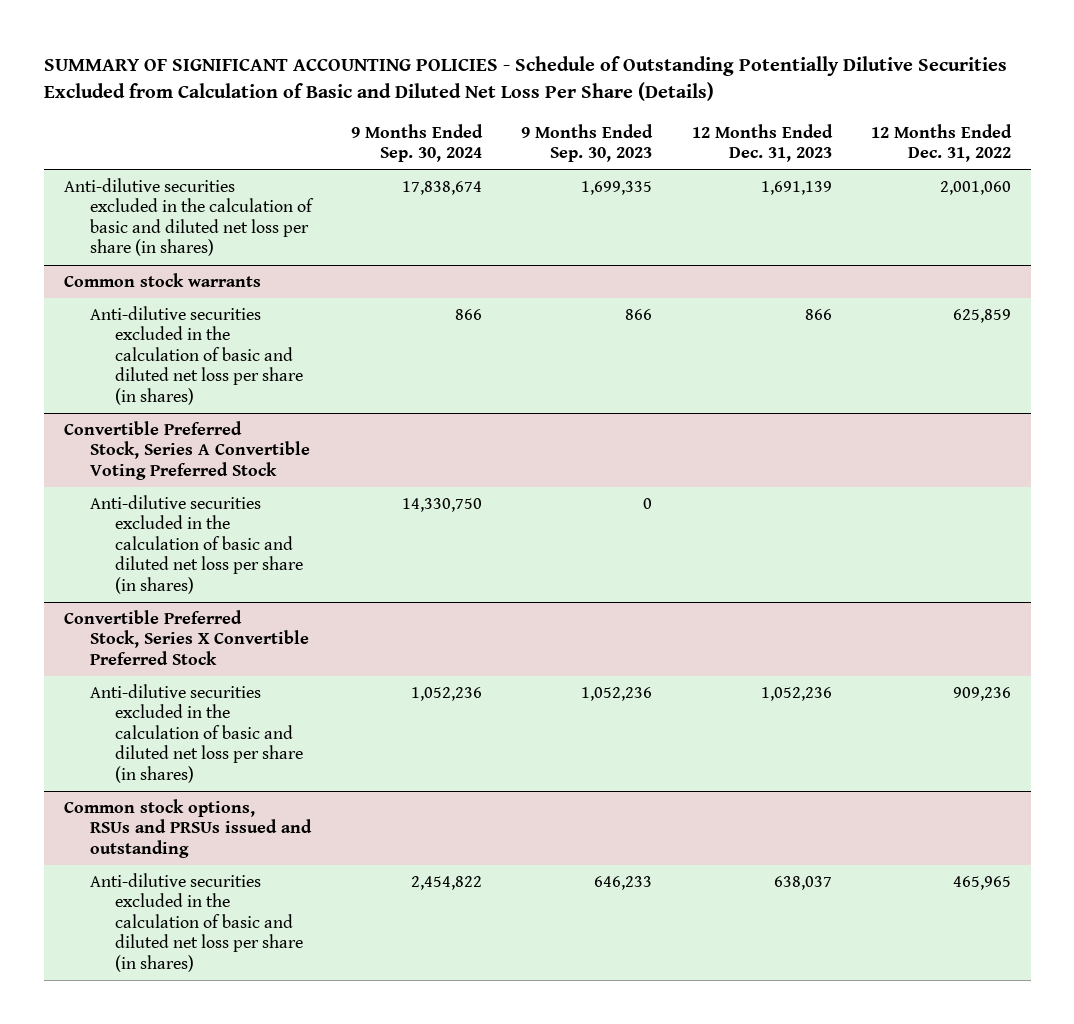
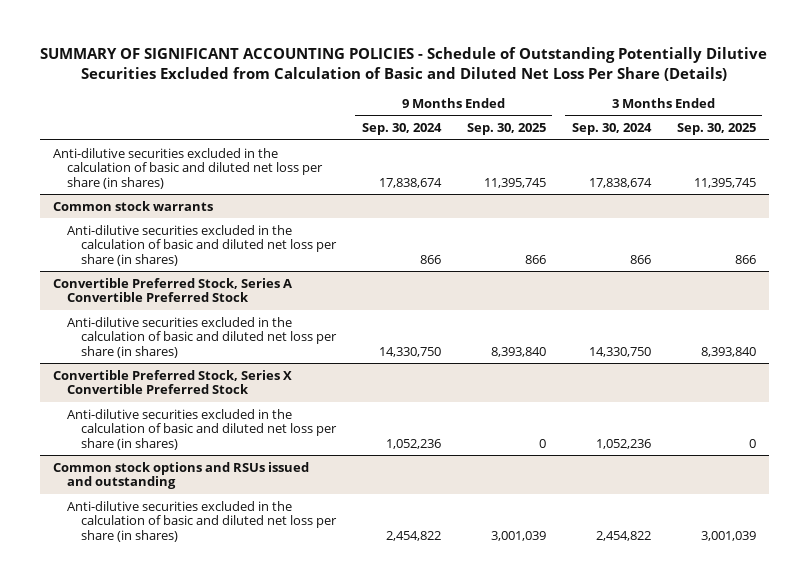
- | 9 Months Ended Sep. 30, 2024 | 9 Months Ended Sep. 30, 2023 | 12 Months Ended Dec. 31, 2023 | 12 Months Ended Dec. 31, 2022
+ | 9 Months Ended Sep. 30, 2024 | 9 Months Ended Sep. 30, 2025 | 3 Months Ended Sep. 30, 2024 | 3 Months Ended Sep. 30, 2025
- Convertible Preferred Stock, Series A Convertible Voting Preferred Stock
+ Convertible Preferred Stock, Series A Convertible Preferred Stock
- Common stock options, RSUs and PRSUs issued and outstanding
+ Common stock options and RSUs issued and outstanding

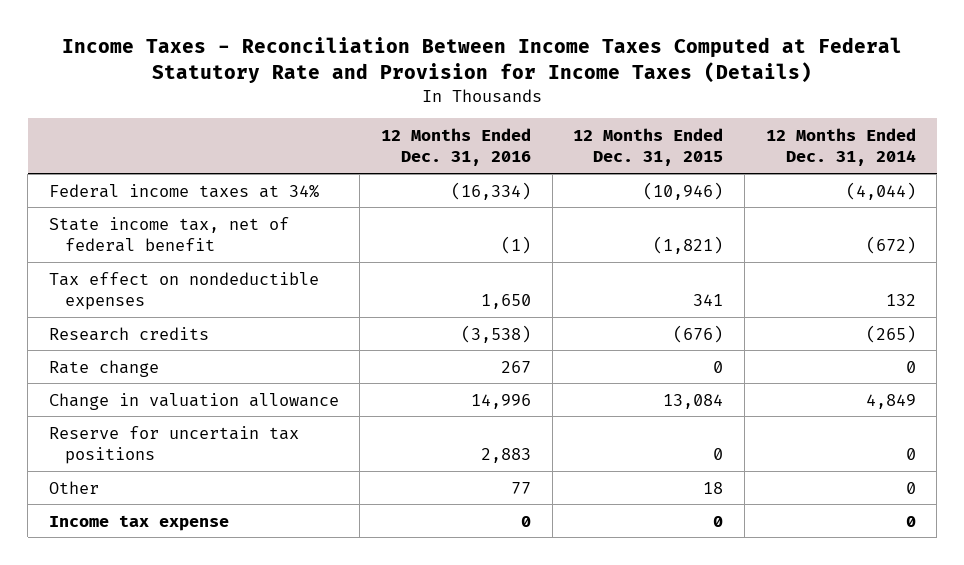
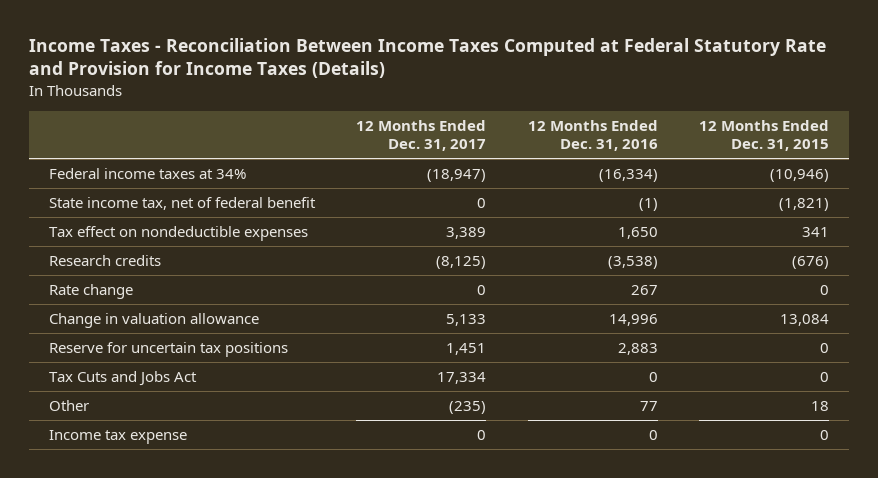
- | 12 Months Ended Dec. 31, 2016 | 12 Months Ended Dec. 31, 2015 | 12 Months Ended Dec. 31, 2014
+ | 12 Months Ended Dec. 31, 2017 | 12 Months Ended Dec. 31, 2016 | 12 Months Ended Dec. 31, 2015
+ Tax Cuts and Jobs Act | 17,334 | 0 | 0

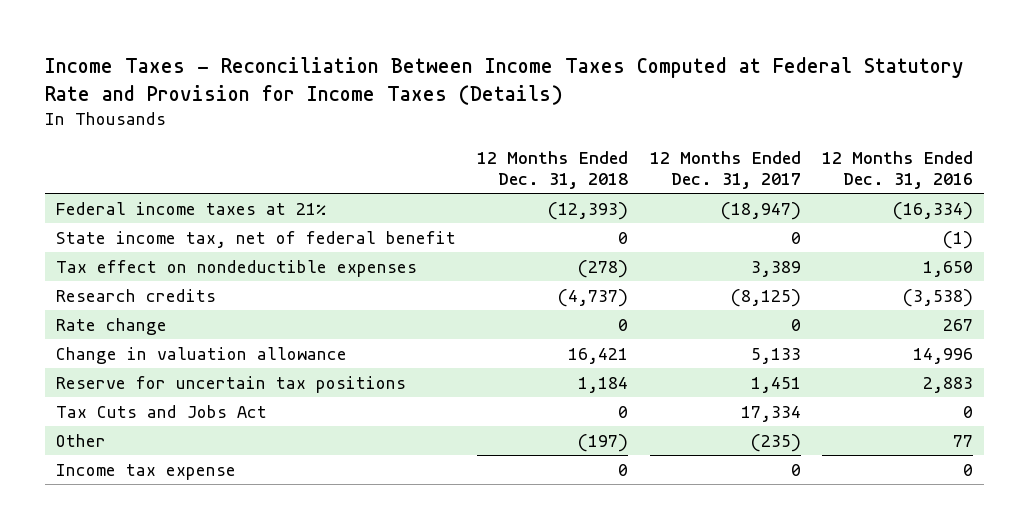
- | 12 Months Ended Dec. 31, 2017 | 12 Months Ended Dec. 31, 2016 | 12 Months Ended Dec. 31, 2015
+ | 12 Months Ended Dec. 31, 2018 | 12 Months Ended Dec. 31, 2017 | 12 Months Ended Dec. 31, 2016
- Federal income taxes at 34% | (18,947) | (16,334) | (10,946)
+ Federal income taxes at 21% | (12,393) | (18,947) | (16,334)

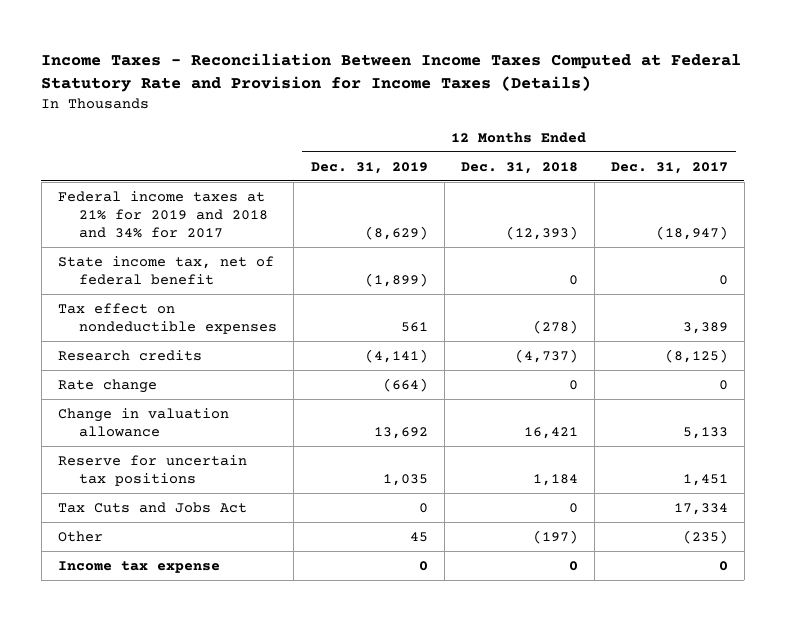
- | 12 Months Ended Dec. 31, 2018 | 12 Months Ended Dec. 31, 2017 | 12 Months Ended Dec. 31, 2016
+ | 12 Months Ended Dec. 31, 2019 | 12 Months Ended Dec. 31, 2018 | 12 Months Ended Dec. 31, 2017
- Federal income taxes at 21% | (12,393) | (18,947) | (16,334)
+ Federal income taxes at 21% for 2019 and 2018 and 34% for 2017 | (8,629) | (12,393) | (18,947)

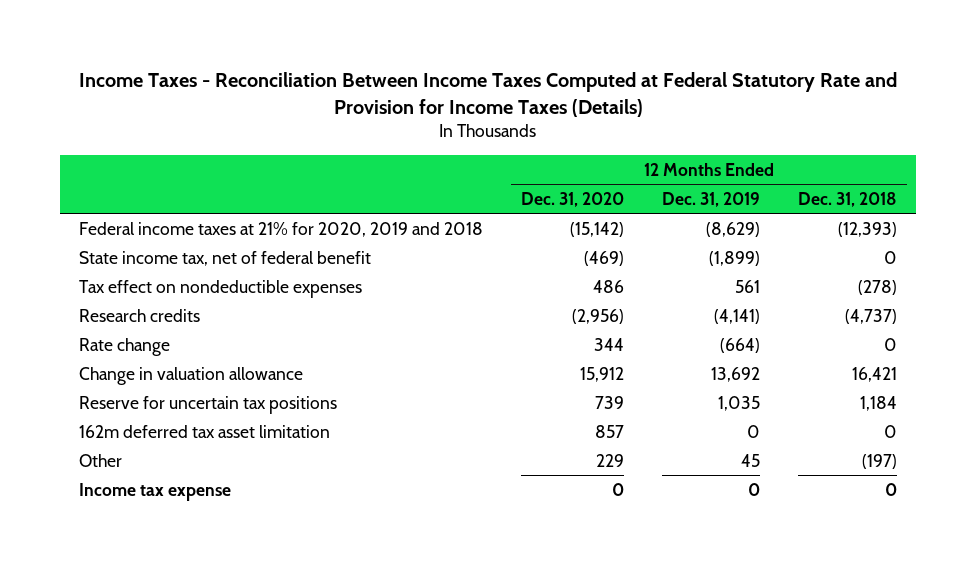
- | 12 Months Ended Dec. 31, 2019 | 12 Months Ended Dec. 31, 2018 | 12 Months Ended Dec. 31, 2017
+ | 12 Months Ended Dec. 31, 2020 | 12 Months Ended Dec. 31, 2019 | 12 Months Ended Dec. 31, 2018
- Federal income taxes at 21% for 2019 and 2018 and 34% for 2017 | (8,629) | (12,393) | (18,947)
+ Federal income taxes at 21% for 2020, 2019 and 2018 | (15,142) | (8,629) | (12,393)
- Tax Cuts and Jobs Act | 0 | 0 | 17,334
+ 162m deferred tax asset limitation | 857 | 0 | 0

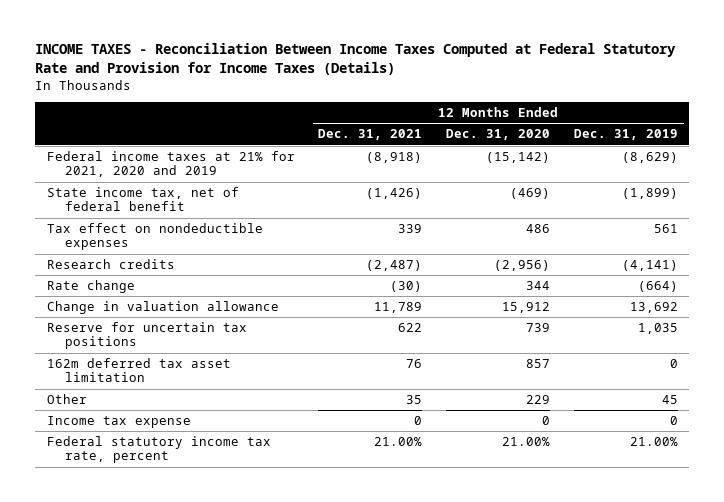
- Income Taxes - Reconciliation Between Income Taxes Computed at Federal Statutory Rate and Provision for Income Taxes (Details)
+ INCOME TAXES - Reconciliation Between Income Taxes Computed at Federal Statutory Rate and Provision for Income Taxes (Details)
- | 12 Months Ended Dec. 31, 2020 | 12 Months Ended Dec. 31, 2019 | 12 Months Ended Dec. 31, 2018
+ | 12 Months Ended Dec. 31, 2021 | 12 Months Ended Dec. 31, 2020 | 12 Months Ended Dec. 31, 2019
- Federal income taxes at 21% for 2020, 2019 and 2018 | (15,142) | (8,629) | (12,393)
+ Federal income taxes at 21% for 2021, 2020 and 2019 | (8,918) | (15,142) | (8,629)
+ Federal statutory income tax rate, percent | 21.00% | 21.00% | 21.00%

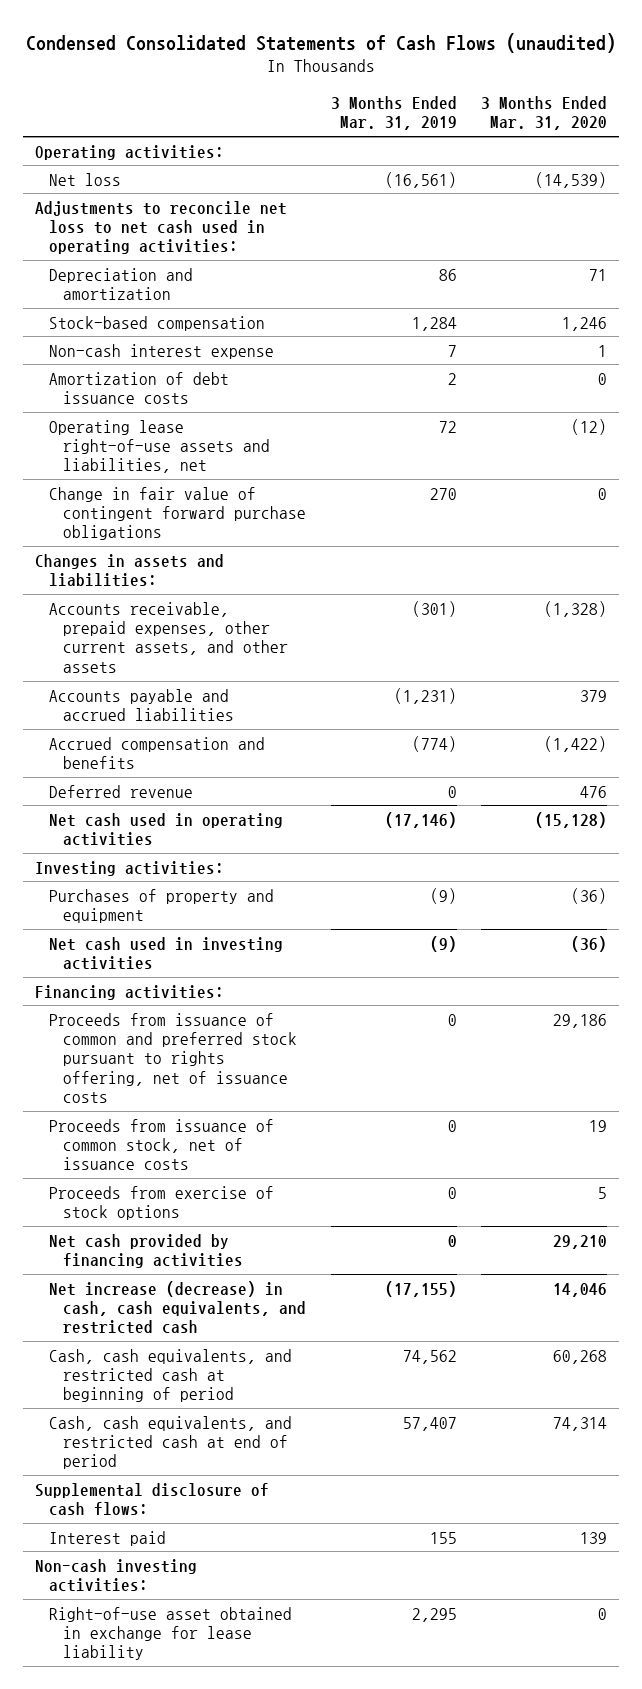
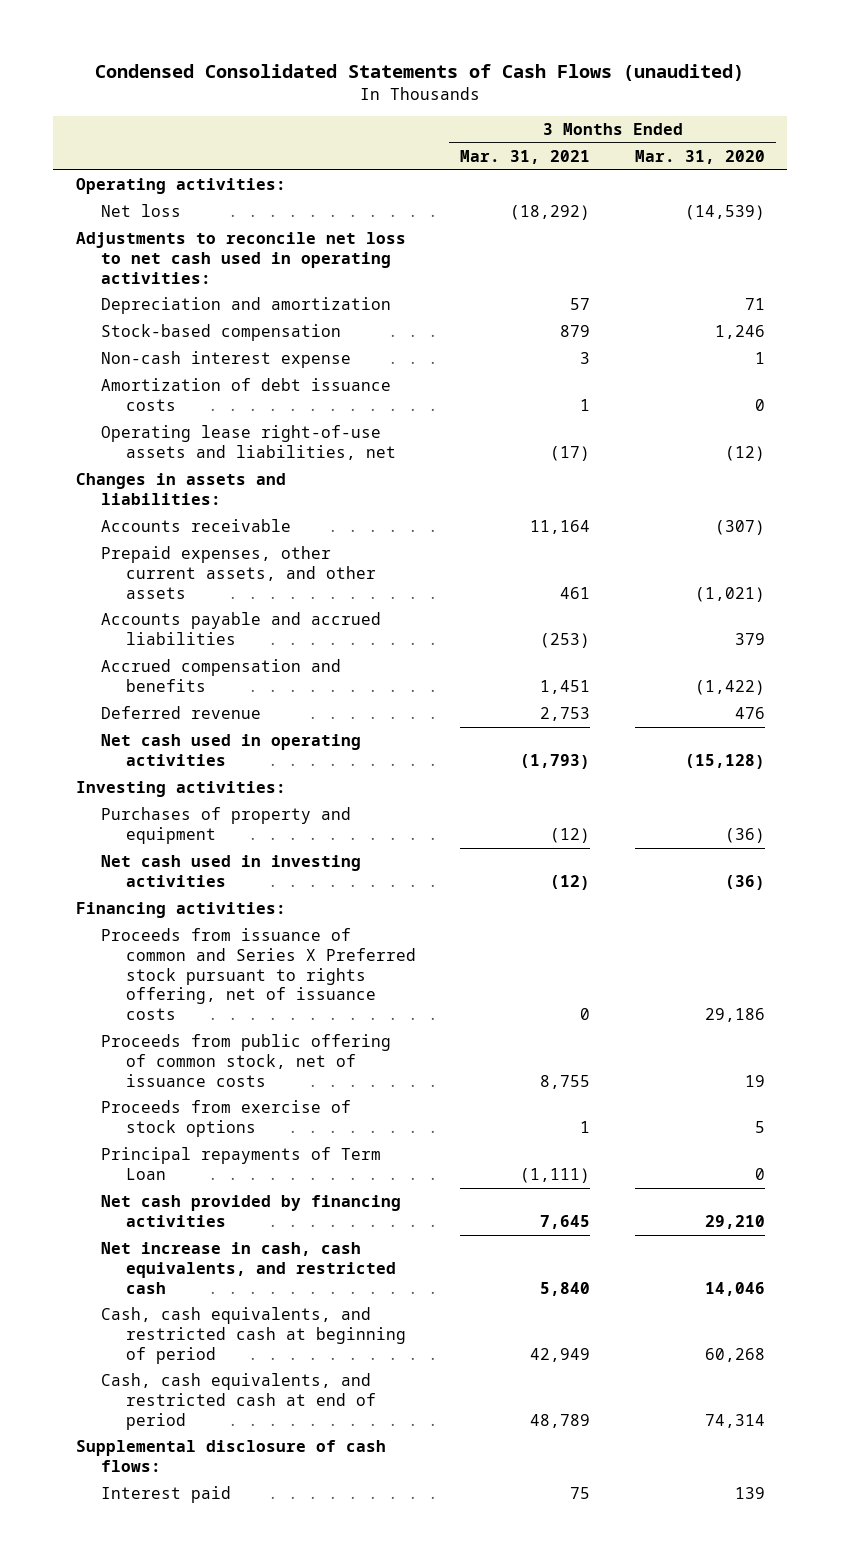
- | 3 Months Ended Mar. 31, 2019 | 3 Months Ended Mar. 31, 2020
+ | 3 Months Ended Mar. 31, 2021 | 3 Months Ended Mar. 31, 2020
- Change in fair value of contingent forward purchase obligations | 270 | 0
- Accounts receivable, prepaid expenses, other current assets, and other assets | (301) | (1,328)
+ Accounts receivable | 11,164 | (307)
+ Prepaid expenses, other current assets, and other assets | 461 | (1,021)
- Proceeds from issuance of common and preferred stock pursuant to rights offering, net of issuance costs | 0 | 29,186
- Proceeds from issuance of common stock, net of issuance costs | 0 | 19
+ Proceeds from issuance of common and Series X Preferred stock pursuant to rights offering, net of issuance costs | 0 | 29,186
+ Proceeds from public offering of common stock, net of issuance costs | 8,755 | 19
+ Principal repayments of Term Loan | (1,111) | 0
- Net increase (decrease) in cash, cash equivalents, and restricted cash | (17,155) | 14,046
+ Net increase in cash, cash equivalents, and restricted cash | 5,840 | 14,046
- Non-cash investing activities:
- Right-of-use asset obtained in exchange for lease liability | 2,295 | 0

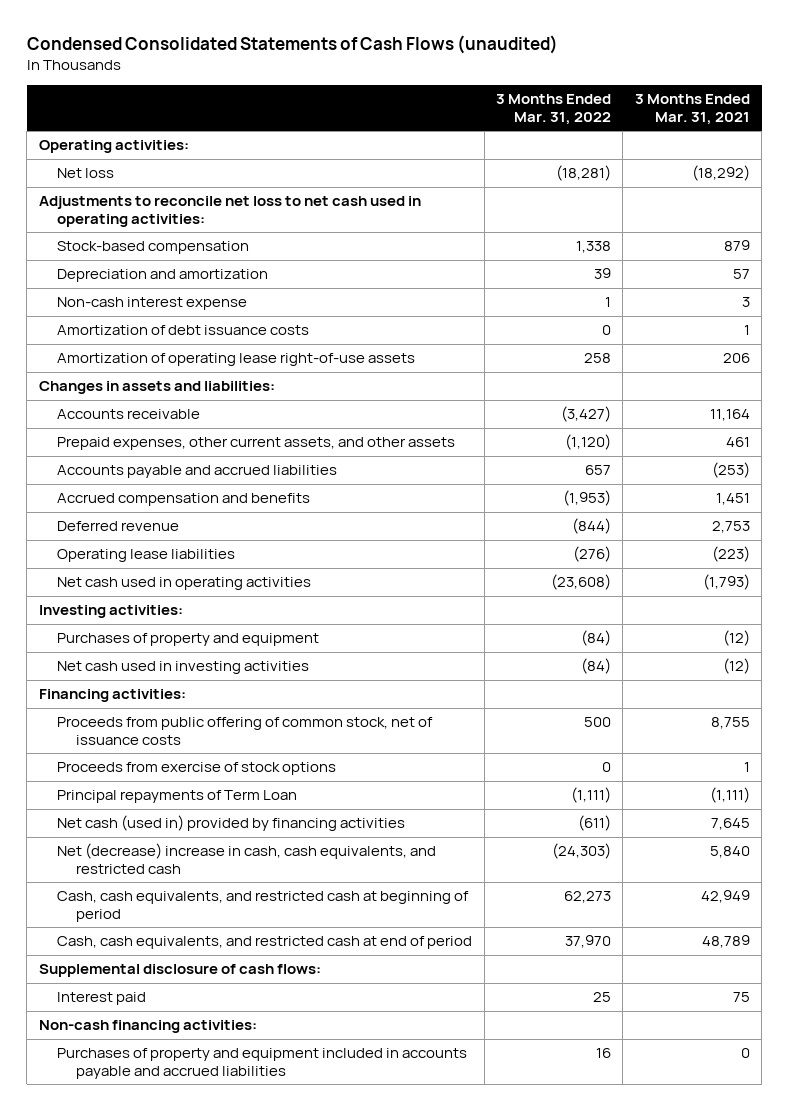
- | 3 Months Ended Mar. 31, 2021 | 3 Months Ended Mar. 31, 2020
+ | 3 Months Ended Mar. 31, 2022 | 3 Months Ended Mar. 31, 2021
moved down: Depreciation and amortization | 39 | 57
- Operating lease right-of-use assets and liabilities, net | (17) | (12)
+ Amortization of operating lease right-of-use assets | 258 | 206
+ Operating lease liabilities | (276) | (223)
- Proceeds from issuance of common and Series X Preferred stock pursuant to rights offering, net of issuance costs | 0 | 29,186
- Net cash provided by financing activities | 7,645 | 29,210
- Net increase in cash, cash equivalents, and restricted cash | 5,840 | 14,046
+ Net cash (used in) provided by financing activities | (611) | 7,645
+ Net (decrease) increase in cash, cash equivalents, and restricted cash | (24,303) | 5,840
+ Non-cash financing activities:
+ Purchases of property and equipment included in accounts payable and accrued liabilities | 16 | 0

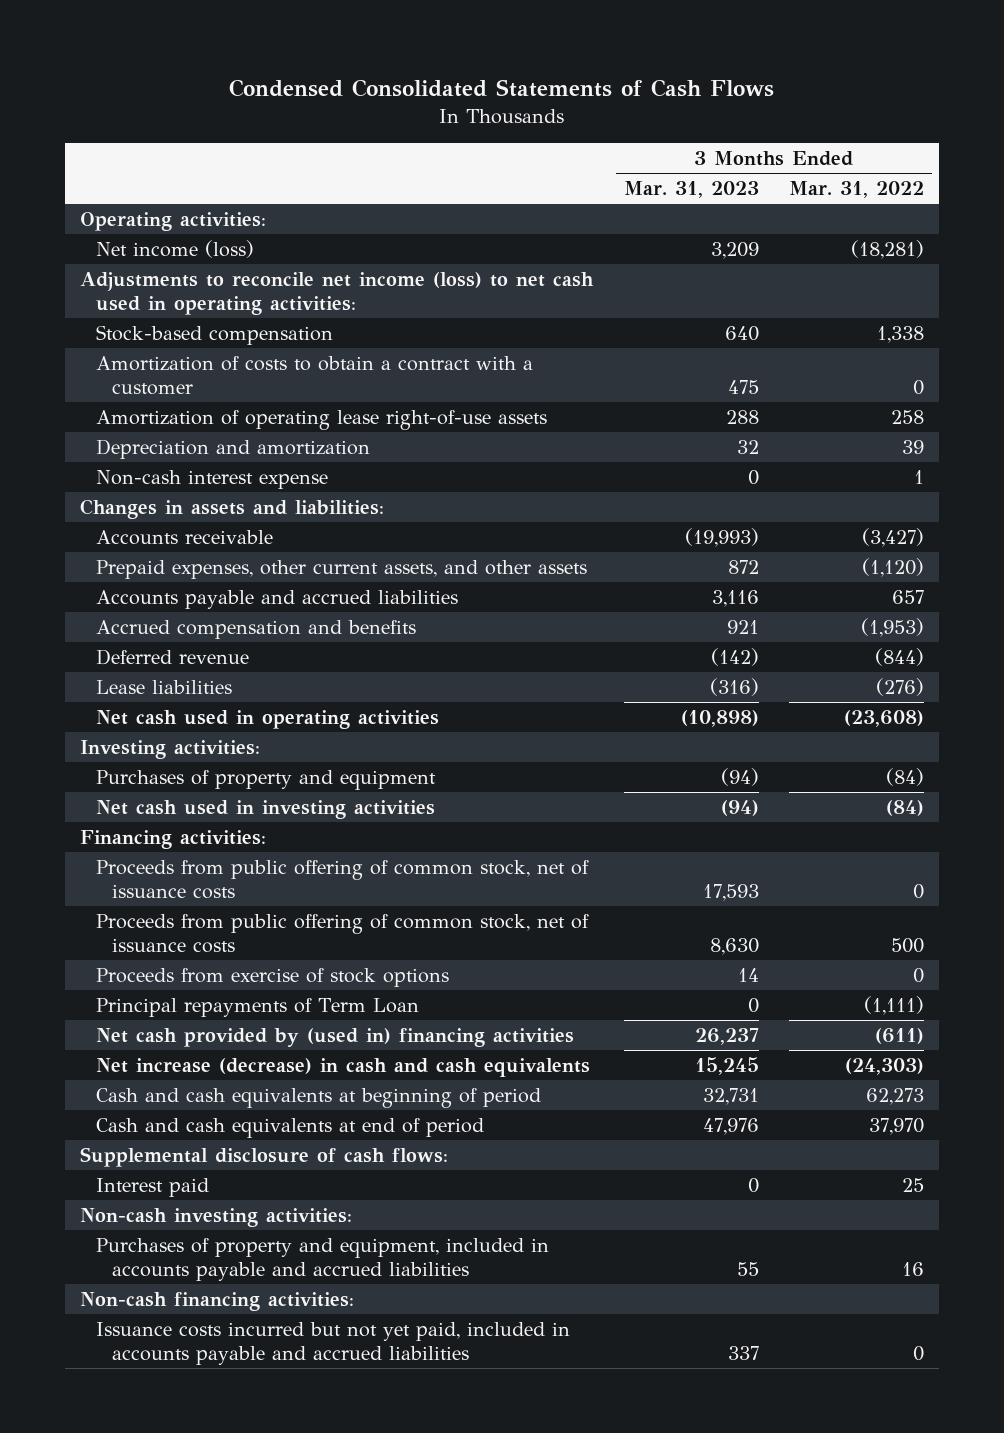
- Condensed Consolidated Statements of Cash Flows (unaudited)
+ Condensed Consolidated Statements of Cash Flows
- | 3 Months Ended Mar. 31, 2022 | 3 Months Ended Mar. 31, 2021
+ | 3 Months Ended Mar. 31, 2023 | 3 Months Ended Mar. 31, 2022
- Net loss | (18,281) | (18,292)
- Adjustments to reconcile net loss to net cash used in operating activities:
+ Net income (loss) | 3,209 | (18,281)
+ Adjustments to reconcile net income (loss) to net cash used in operating activities:
+ Amortization of costs to obtain a contract with a customer | 475 | 0
moved up: Amortization of operating lease right-of-use assets | 288 | 258
- Amortization of debt issuance costs | 0 | 1
- Operating lease liabilities | (276) | (223)
+ Lease liabilities | (316) | (276)
+ Proceeds from public offering of common stock, net of issuance costs | 17,593 | 0
- Net cash (used in) provided by financing activities | (611) | 7,645
- Net (decrease) increase in cash, cash equivalents, and restricted cash | (24,303) | 5,840
- Cash, cash equivalents, and restricted cash at beginning of period | 62,273 | 42,949
- Cash, cash equivalents, and restricted cash at end of period | 37,970 | 48,789
+ Net cash provided by (used in) financing activities | 26,237 | (611)
+ Net increase (decrease) in cash and cash equivalents | 15,245 | (24,303)
+ Cash and cash equivalents at beginning of period | 32,731 | 62,273
+ Cash and cash equivalents at end of period | 47,976 | 37,970
+ Non-cash investing activities:
+ Purchases of property and equipment, included in accounts payable and accrued liabilities | 55 | 16
- Purchases of property and equipment included in accounts payable and accrued liabilities | 16 | 0
+ Issuance costs incurred but not yet paid, included in accounts payable and accrued liabilities | 337 | 0

